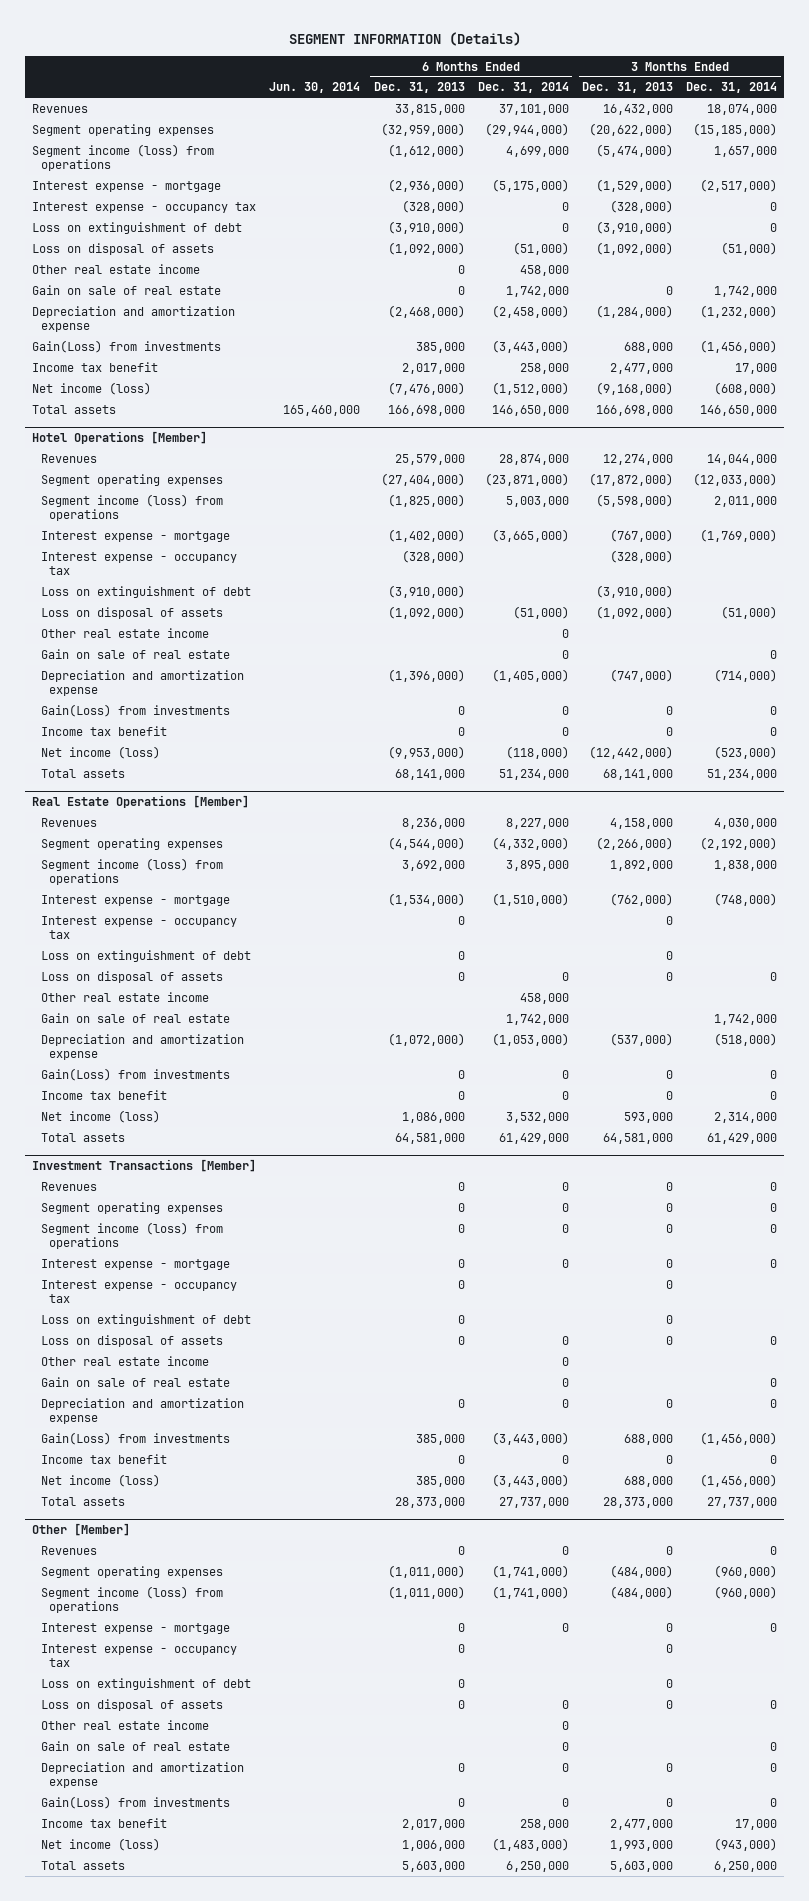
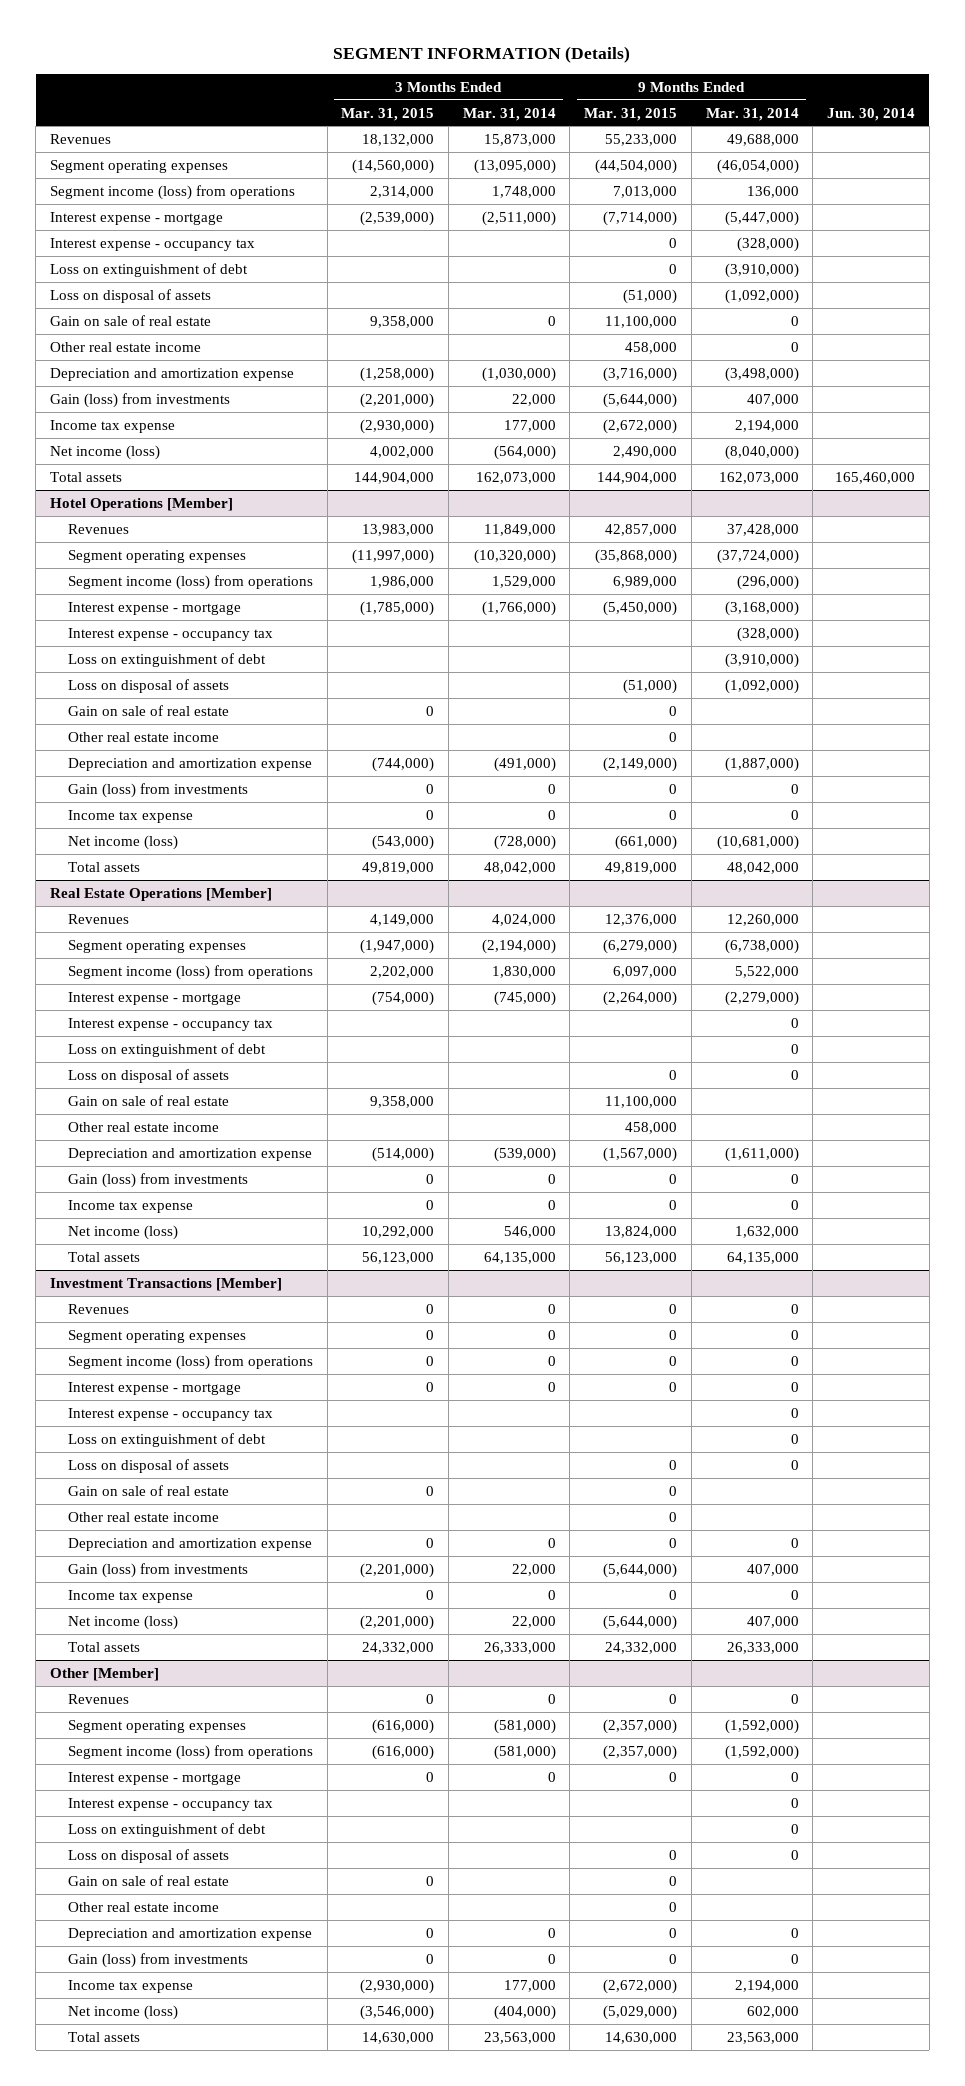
- | Jun. 30, 2014 | 6 Months Ended Dec. 31, 2013 | 6 Months Ended Dec. 31, 2014 | 3 Months Ended Dec. 31, 2013 | 3 Months Ended Dec. 31, 2014
+ | 3 Months Ended Mar. 31, 2015 | 3 Months Ended Mar. 31, 2014 | 9 Months Ended Mar. 31, 2015 | 9 Months Ended Mar. 31, 2014 | Jun. 30, 2014
moved down: Other real estate income | | | 458,000 | 0 |
- Gain(Loss) from investments | | 385,000 | (3,443,000) | 688,000 | (1,456,000)
- Income tax benefit | | 2,017,000 | 258,000 | 2,477,000 | 17,000
+ Gain (loss) from investments | (2,201,000) | 22,000 | (5,644,000) | 407,000 |
+ Income tax expense | (2,930,000) | 177,000 | (2,672,000) | 2,194,000 |
@ Hotel Operations [Member]
moved down: Other real estate income | | | 0 | |
- Gain(Loss) from investments | | 0 | 0 | 0 | 0
- Income tax benefit | | 0 | 0 | 0 | 0
+ Gain (loss) from investments | 0 | 0 | 0 | 0 |
+ Income tax expense | 0 | 0 | 0 | 0 |
@ Real Estate Operations [Member]
moved down: Other real estate income | | | 458,000 | |
- Gain(Loss) from investments | | 0 | 0 | 0 | 0
- Income tax benefit | | 0 | 0 | 0 | 0
+ Gain (loss) from investments | 0 | 0 | 0 | 0 |
+ Income tax expense | 0 | 0 | 0 | 0 |
@ Investment Transactions [Member]
moved down: Other real estate income | | | 0 | |
- Gain(Loss) from investments | | 385,000 | (3,443,000) | 688,000 | (1,456,000)
- Income tax benefit | | 0 | 0 | 0 | 0
+ Gain (loss) from investments | (2,201,000) | 22,000 | (5,644,000) | 407,000 |
+ Income tax expense | 0 | 0 | 0 | 0 |
@ Other [Member]
moved down: Other real estate income | | | 0 | |
- Gain(Loss) from investments | | 0 | 0 | 0 | 0
- Income tax benefit | | 2,017,000 | 258,000 | 2,477,000 | 17,000
+ Gain (loss) from investments | 0 | 0 | 0 | 0 |
+ Income tax expense | (2,930,000) | 177,000 | (2,672,000) | 2,194,000 |

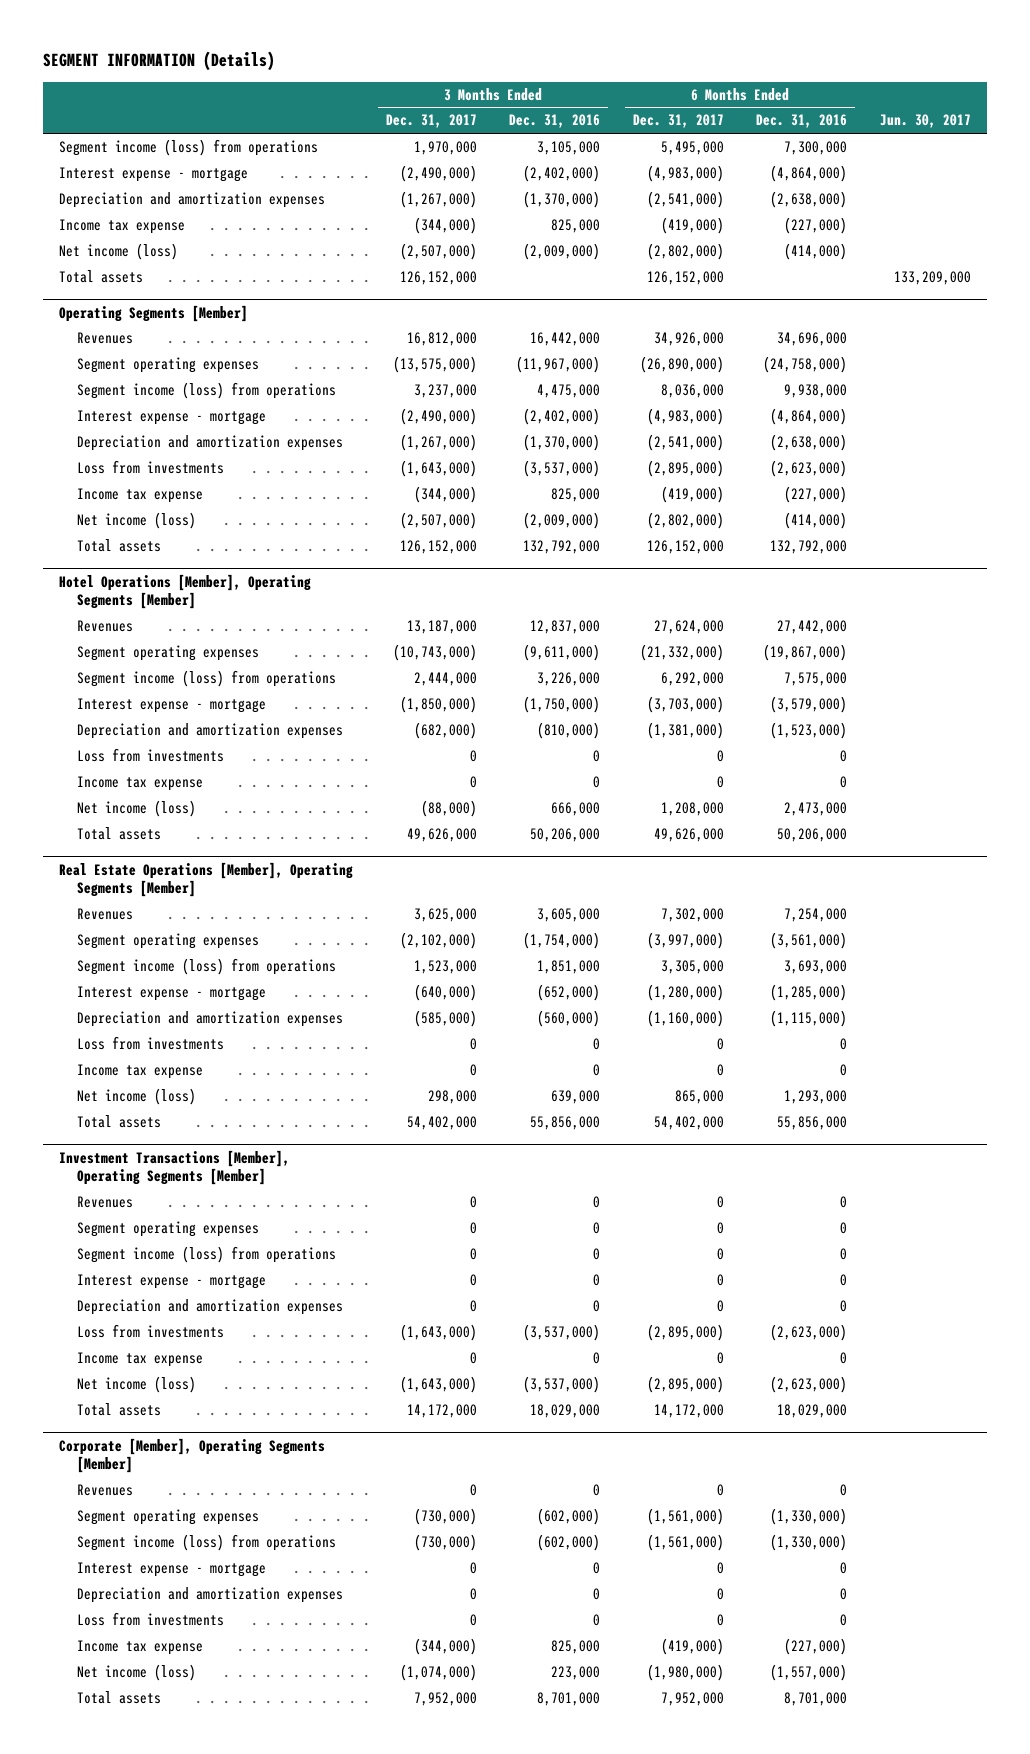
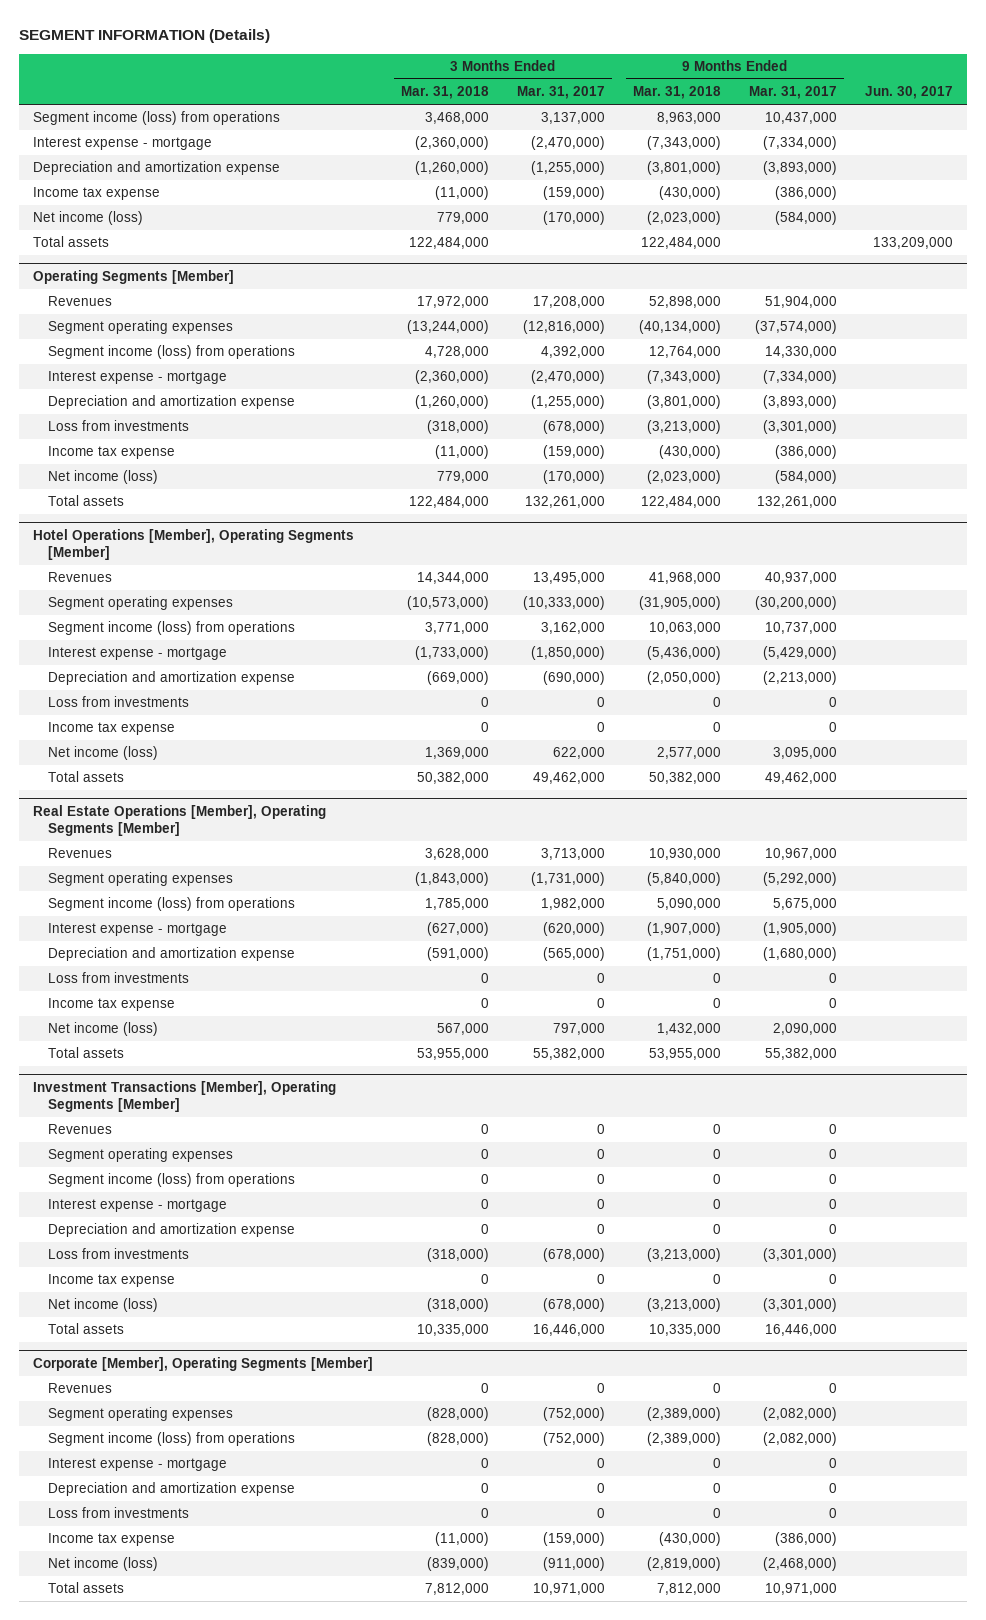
- | 3 Months Ended Dec. 31, 2017 | 3 Months Ended Dec. 31, 2016 | 6 Months Ended Dec. 31, 2017 | 6 Months Ended Dec. 31, 2016 | Jun. 30, 2017
+ | 3 Months Ended Mar. 31, 2018 | 3 Months Ended Mar. 31, 2017 | 9 Months Ended Mar. 31, 2018 | 9 Months Ended Mar. 31, 2017 | Jun. 30, 2017
- Depreciation and amortization expenses | (1,267,000) | (1,370,000) | (2,541,000) | (2,638,000) |
+ Depreciation and amortization expense | (1,260,000) | (1,255,000) | (3,801,000) | (3,893,000) |
@ Operating Segments [Member]
- Depreciation and amortization expenses | (1,267,000) | (1,370,000) | (2,541,000) | (2,638,000) |
+ Depreciation and amortization expense | (1,260,000) | (1,255,000) | (3,801,000) | (3,893,000) |
@ Hotel Operations [Member], Operating Segments [Member]
- Depreciation and amortization expenses | (682,000) | (810,000) | (1,381,000) | (1,523,000) |
+ Depreciation and amortization expense | (669,000) | (690,000) | (2,050,000) | (2,213,000) |
@ Real Estate Operations [Member], Operating Segments [Member]
- Depreciation and amortization expenses | (585,000) | (560,000) | (1,160,000) | (1,115,000) |
+ Depreciation and amortization expense | (591,000) | (565,000) | (1,751,000) | (1,680,000) |
@ Investment Transactions [Member], Operating Segments [Member]
- Depreciation and amortization expenses | 0 | 0 | 0 | 0 |
+ Depreciation and amortization expense | 0 | 0 | 0 | 0 |
@ Corporate [Member], Operating Segments [Member]
- Depreciation and amortization expenses | 0 | 0 | 0 | 0 |
+ Depreciation and amortization expense | 0 | 0 | 0 | 0 |

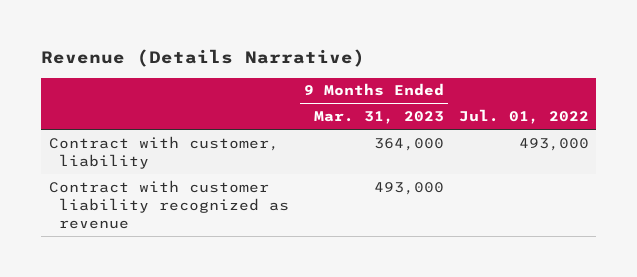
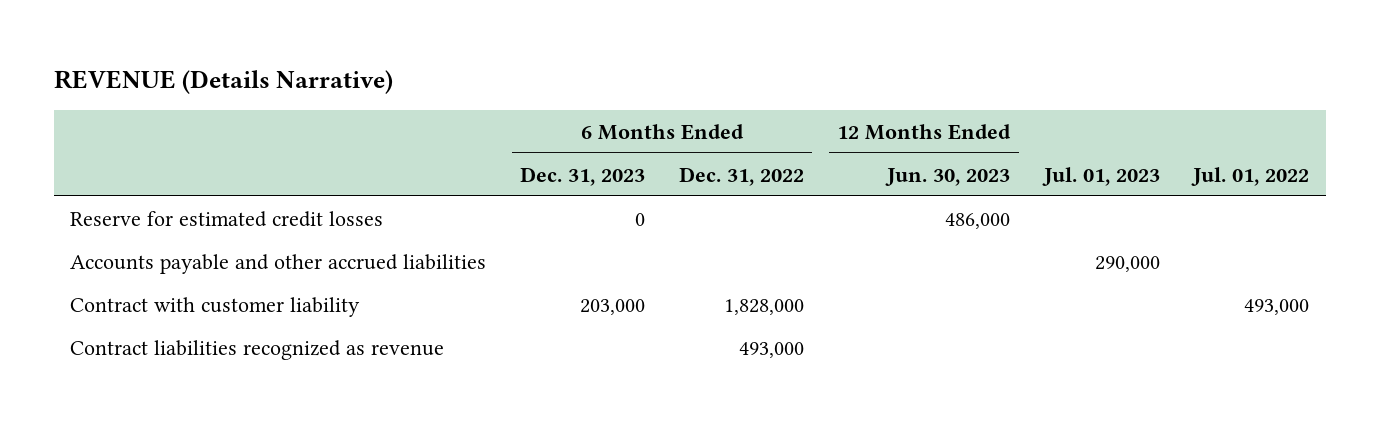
- Revenue (Details Narrative)
+ REVENUE (Details Narrative)
- | 9 Months Ended Mar. 31, 2023 | Jul. 01, 2022
+ | 6 Months Ended Dec. 31, 2023 | 6 Months Ended Dec. 31, 2022 | 12 Months Ended Jun. 30, 2023 | Jul. 01, 2023 | Jul. 01, 2022
- Contract with customer, liability | 364,000 | 493,000
- Contract with customer liability recognized as revenue | 493,000 |
+ Reserve for estimated credit losses | 0 | | 486,000 | |
+ Accounts payable and other accrued liabilities | | | | 290,000 |
+ Contract with customer liability | 203,000 | 1,828,000 | | | 493,000
+ Contract liabilities recognized as revenue | | 493,000 | | |

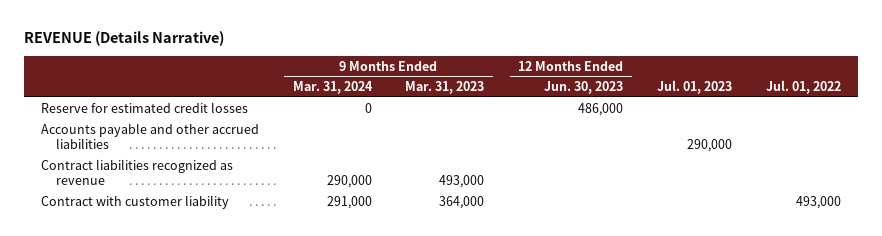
- | 6 Months Ended Dec. 31, 2023 | 6 Months Ended Dec. 31, 2022 | 12 Months Ended Jun. 30, 2023 | Jul. 01, 2023 | Jul. 01, 2022
+ | 9 Months Ended Mar. 31, 2024 | 9 Months Ended Mar. 31, 2023 | 12 Months Ended Jun. 30, 2023 | Jul. 01, 2023 | Jul. 01, 2022
moved down: Contract with customer liability | 291,000 | 364,000 | | | 493,000

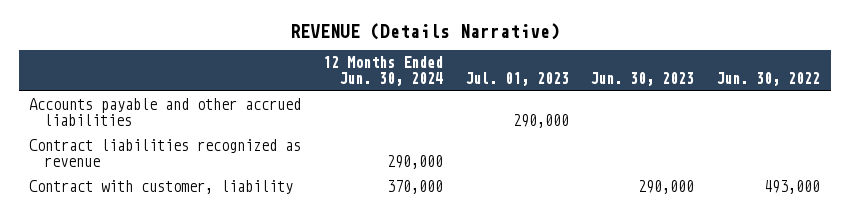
- | 9 Months Ended Mar. 31, 2024 | 9 Months Ended Mar. 31, 2023 | 12 Months Ended Jun. 30, 2023 | Jul. 01, 2023 | Jul. 01, 2022
+ | 12 Months Ended Jun. 30, 2024 | Jul. 01, 2023 | Jun. 30, 2023 | Jun. 30, 2022
- Reserve for estimated credit losses | 0 | | 486,000 | |
- Contract with customer liability | 291,000 | 364,000 | | | 493,000
+ Contract with customer, liability | 370,000 | | 290,000 | 493,000

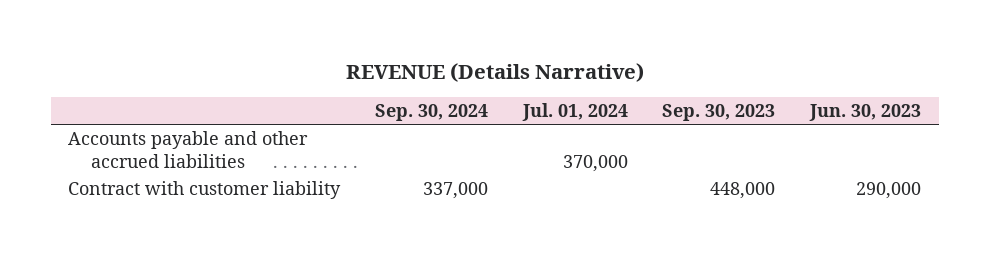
- | 12 Months Ended Jun. 30, 2024 | Jul. 01, 2023 | Jun. 30, 2023 | Jun. 30, 2022
+ | Sep. 30, 2024 | Jul. 01, 2024 | Sep. 30, 2023 | Jun. 30, 2023
- Contract liabilities recognized as revenue | 290,000 | | |
- Contract with customer, liability | 370,000 | | 290,000 | 493,000
+ Contract with customer liability | 337,000 | | 448,000 | 290,000

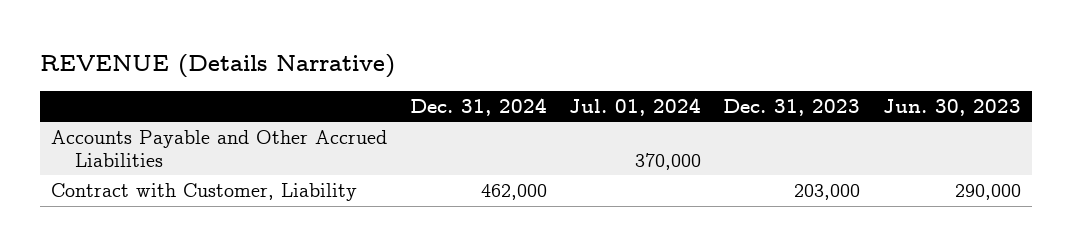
- | Sep. 30, 2024 | Jul. 01, 2024 | Sep. 30, 2023 | Jun. 30, 2023
+ | Dec. 31, 2024 | Jul. 01, 2024 | Dec. 31, 2023 | Jun. 30, 2023
- Accounts payable and other accrued liabilities | | 370,000 | |
- Contract with customer liability | 337,000 | | 448,000 | 290,000
+ Accounts Payable and Other Accrued Liabilities | | 370,000 | |
+ Contract with Customer, Liability | 462,000 | | 203,000 | 290,000

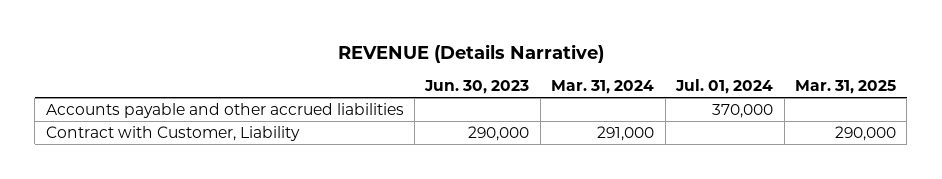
- | Dec. 31, 2024 | Jul. 01, 2024 | Dec. 31, 2023 | Jun. 30, 2023
+ | Jun. 30, 2023 | Mar. 31, 2024 | Jul. 01, 2024 | Mar. 31, 2025
- Accounts Payable and Other Accrued Liabilities | | 370,000 | |
+ Accounts payable and other accrued liabilities | | | 370,000 |

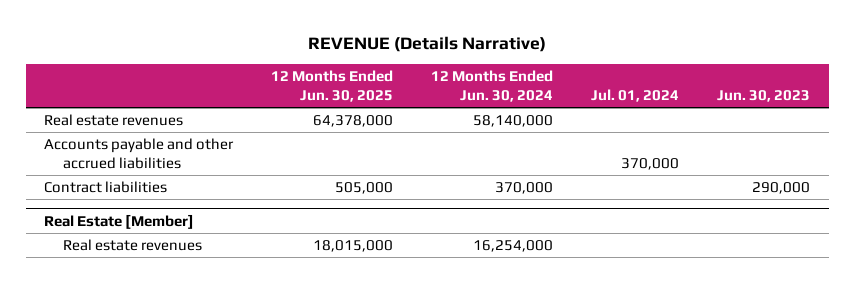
- | Jun. 30, 2023 | Mar. 31, 2024 | Jul. 01, 2024 | Mar. 31, 2025
+ | 12 Months Ended Jun. 30, 2025 | 12 Months Ended Jun. 30, 2024 | Jul. 01, 2024 | Jun. 30, 2023
+ Real estate revenues | 64,378,000 | 58,140,000 | |
- Contract with Customer, Liability | 290,000 | 291,000 | | 290,000
+ Contract liabilities | 505,000 | 370,000 | | 290,000
+ Real Estate [Member]
+ Real estate revenues | 18,015,000 | 16,254,000 | |

